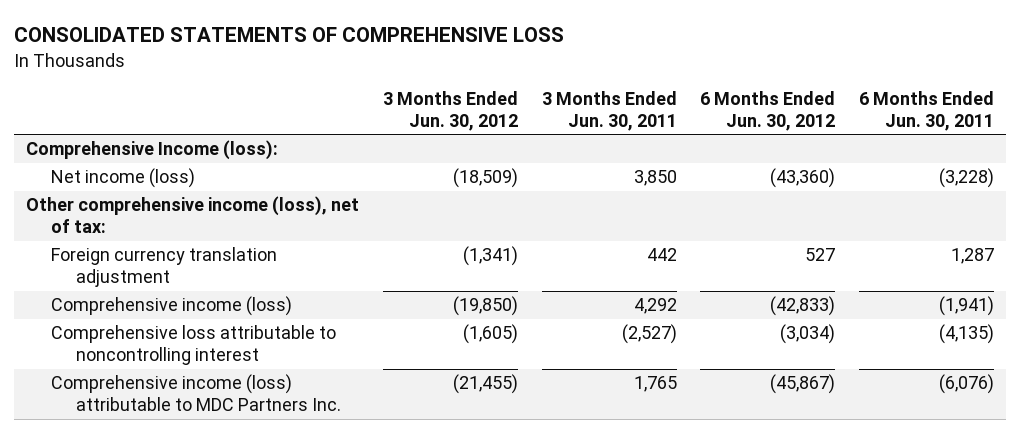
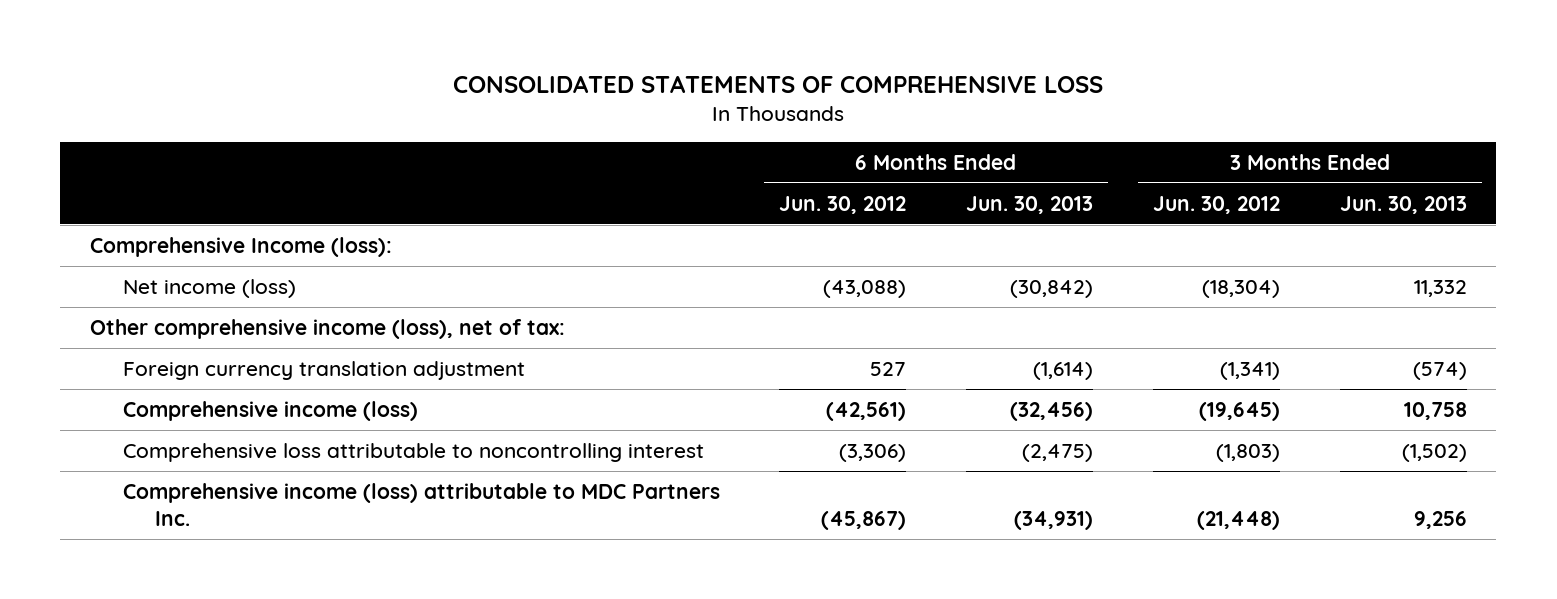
- | 3 Months Ended Jun. 30, 2012 | 3 Months Ended Jun. 30, 2011 | 6 Months Ended Jun. 30, 2012 | 6 Months Ended Jun. 30, 2011
+ | 6 Months Ended Jun. 30, 2012 | 6 Months Ended Jun. 30, 2013 | 3 Months Ended Jun. 30, 2012 | 3 Months Ended Jun. 30, 2013
- Net income (loss) | (18,509) | 3,850 | (43,360) | (3,228)
+ Net income (loss) | (43,088) | (30,842) | (18,304) | 11,332
- Comprehensive income (loss) | (19,850) | 4,292 | (42,833) | (1,941)
- Comprehensive loss attributable to noncontrolling interest | (1,605) | (2,527) | (3,034) | (4,135)
- Comprehensive income (loss) attributable to MDC Partners Inc. | (21,455) | 1,765 | (45,867) | (6,076)
+ Comprehensive income (loss) | (42,561) | (32,456) | (19,645) | 10,758
+ Comprehensive loss attributable to noncontrolling interest | (3,306) | (2,475) | (1,803) | (1,502)
+ Comprehensive income (loss) attributable to MDC Partners Inc. | (45,867) | (34,931) | (21,448) | 9,256

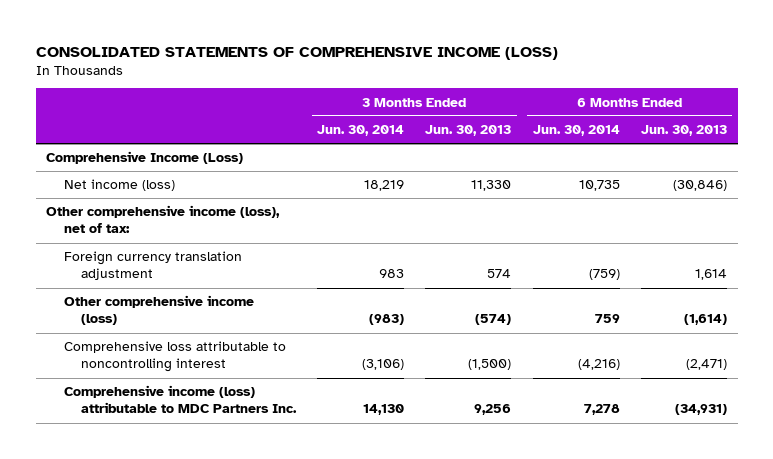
- CONSOLIDATED STATEMENTS OF COMPREHENSIVE LOSS
+ CONSOLIDATED STATEMENTS OF COMPREHENSIVE INCOME (LOSS)
- | 6 Months Ended Jun. 30, 2012 | 6 Months Ended Jun. 30, 2013 | 3 Months Ended Jun. 30, 2012 | 3 Months Ended Jun. 30, 2013
+ | 3 Months Ended Jun. 30, 2014 | 3 Months Ended Jun. 30, 2013 | 6 Months Ended Jun. 30, 2014 | 6 Months Ended Jun. 30, 2013
- Comprehensive Income (loss):
- Net income (loss) | (43,088) | (30,842) | (18,304) | 11,332
+ Comprehensive Income (Loss)
+ Net income (loss) | 18,219 | 11,330 | 10,735 | (30,846)
- Foreign currency translation adjustment | 527 | (1,614) | (1,341) | (574)
- Comprehensive income (loss) | (42,561) | (32,456) | (19,645) | 10,758
- Comprehensive loss attributable to noncontrolling interest | (3,306) | (2,475) | (1,803) | (1,502)
+ Foreign currency translation adjustment | 983 | 574 | (759) | 1,614
+ Other comprehensive income (loss) | (983) | (574) | 759 | (1,614)
+ Comprehensive loss attributable to noncontrolling interest | (3,106) | (1,500) | (4,216) | (2,471)

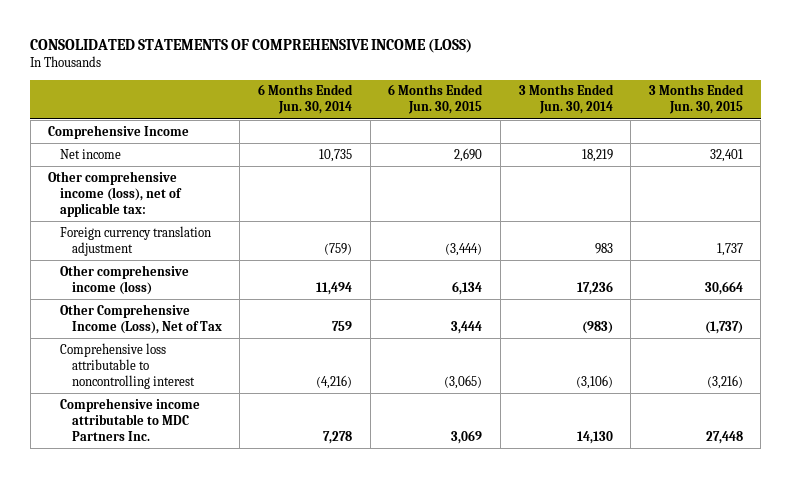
- | 3 Months Ended Jun. 30, 2014 | 3 Months Ended Jun. 30, 2013 | 6 Months Ended Jun. 30, 2014 | 6 Months Ended Jun. 30, 2013
+ | 6 Months Ended Jun. 30, 2014 | 6 Months Ended Jun. 30, 2015 | 3 Months Ended Jun. 30, 2014 | 3 Months Ended Jun. 30, 2015
- Comprehensive Income (Loss)
- Net income (loss) | 18,219 | 11,330 | 10,735 | (30,846)
- Other comprehensive income (loss), net of tax:
+ Comprehensive Income
+ Net income | 10,735 | 2,690 | 18,219 | 32,401
+ Other comprehensive income (loss), net of applicable tax:
- Other comprehensive income (loss) | (983) | (574) | 759 | (1,614)
+ Other comprehensive income (loss) | 11,494 | 6,134 | 17,236 | 30,664
+ Other Comprehensive Income (Loss), Net of Tax | 759 | 3,444 | (983) | (1,737)
- Comprehensive income (loss) attributable to MDC Partners Inc. | 14,130 | 9,256 | 7,278 | (34,931)
+ Comprehensive income attributable to MDC Partners Inc. | 7,278 | 3,069 | 14,130 | 27,448

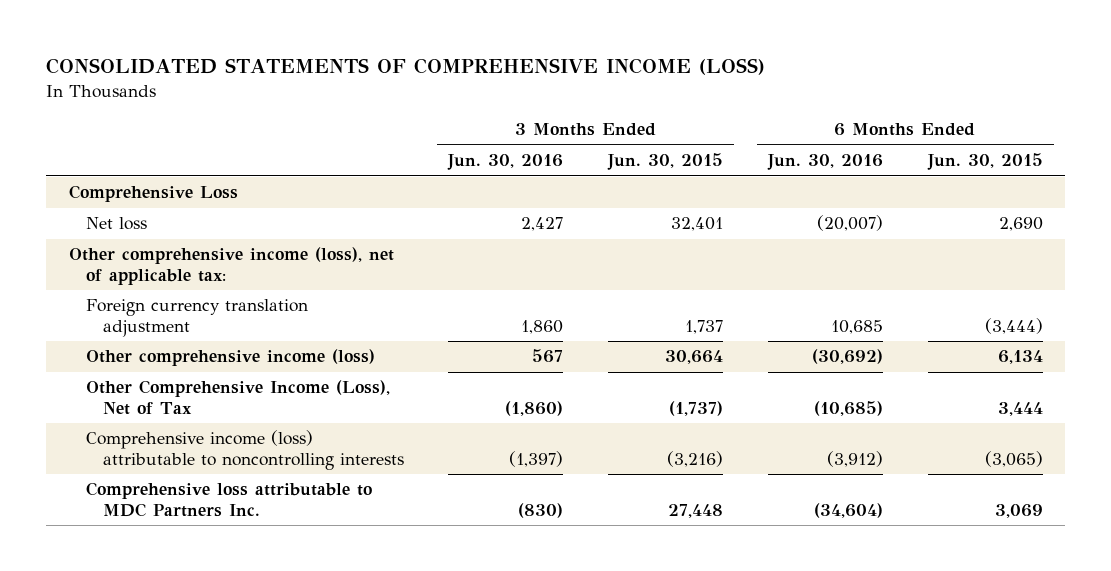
- | 6 Months Ended Jun. 30, 2014 | 6 Months Ended Jun. 30, 2015 | 3 Months Ended Jun. 30, 2014 | 3 Months Ended Jun. 30, 2015
+ | 3 Months Ended Jun. 30, 2016 | 3 Months Ended Jun. 30, 2015 | 6 Months Ended Jun. 30, 2016 | 6 Months Ended Jun. 30, 2015
- Comprehensive Income
- Net income | 10,735 | 2,690 | 18,219 | 32,401
+ Comprehensive Loss
+ Net loss | 2,427 | 32,401 | (20,007) | 2,690
- Comprehensive loss attributable to noncontrolling interest | (4,216) | (3,065) | (3,106) | (3,216)
- Comprehensive income attributable to MDC Partners Inc. | 7,278 | 3,069 | 14,130 | 27,448
+ Comprehensive income (loss) attributable to noncontrolling interests | (1,397) | (3,216) | (3,912) | (3,065)
+ Comprehensive loss attributable to MDC Partners Inc. | (830) | 27,448 | (34,604) | 3,069

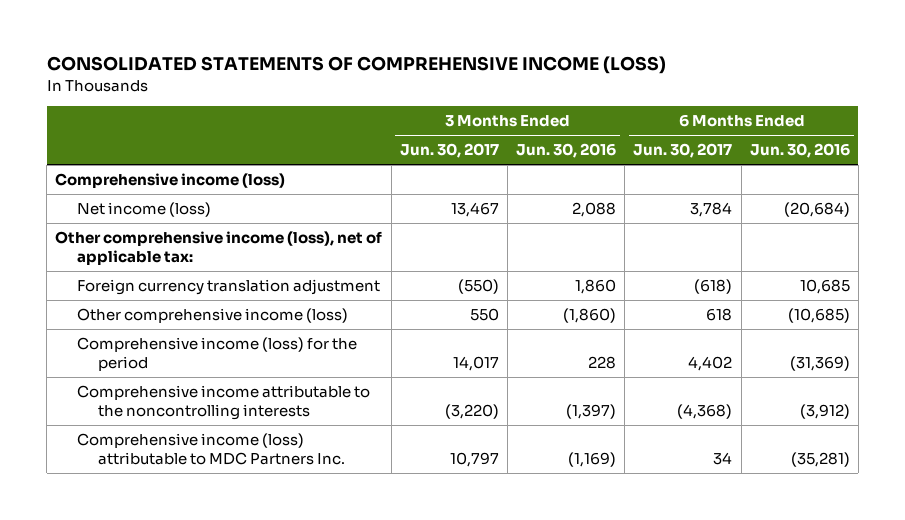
- | 3 Months Ended Jun. 30, 2016 | 3 Months Ended Jun. 30, 2015 | 6 Months Ended Jun. 30, 2016 | 6 Months Ended Jun. 30, 2015
+ | 3 Months Ended Jun. 30, 2017 | 3 Months Ended Jun. 30, 2016 | 6 Months Ended Jun. 30, 2017 | 6 Months Ended Jun. 30, 2016
- Comprehensive Loss
- Net loss | 2,427 | 32,401 | (20,007) | 2,690
+ Comprehensive income (loss)
+ Net income (loss) | 13,467 | 2,088 | 3,784 | (20,684)
- Other comprehensive income (loss) | 567 | 30,664 | (30,692) | 6,134
- Other Comprehensive Income (Loss), Net of Tax | (1,860) | (1,737) | (10,685) | 3,444
- Comprehensive income (loss) attributable to noncontrolling interests | (1,397) | (3,216) | (3,912) | (3,065)
- Comprehensive loss attributable to MDC Partners Inc. | (830) | 27,448 | (34,604) | 3,069
+ Other comprehensive income (loss) | 550 | (1,860) | 618 | (10,685)
+ Comprehensive income (loss) for the period | 14,017 | 228 | 4,402 | (31,369)
+ Comprehensive income attributable to the noncontrolling interests | (3,220) | (1,397) | (4,368) | (3,912)
+ Comprehensive income (loss) attributable to MDC Partners Inc. | 10,797 | (1,169) | 34 | (35,281)

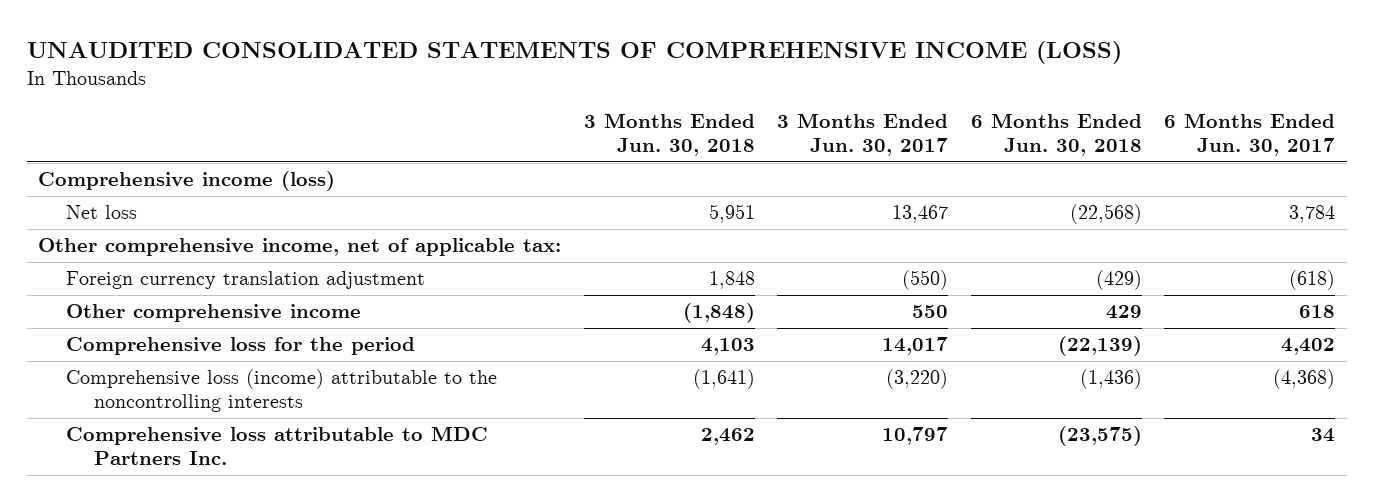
- CONSOLIDATED STATEMENTS OF COMPREHENSIVE INCOME (LOSS)
+ UNAUDITED CONSOLIDATED STATEMENTS OF COMPREHENSIVE INCOME (LOSS)
- | 3 Months Ended Jun. 30, 2017 | 3 Months Ended Jun. 30, 2016 | 6 Months Ended Jun. 30, 2017 | 6 Months Ended Jun. 30, 2016
+ | 3 Months Ended Jun. 30, 2018 | 3 Months Ended Jun. 30, 2017 | 6 Months Ended Jun. 30, 2018 | 6 Months Ended Jun. 30, 2017
- Net income (loss) | 13,467 | 2,088 | 3,784 | (20,684)
- Other comprehensive income (loss), net of applicable tax:
+ Net loss | 5,951 | 13,467 | (22,568) | 3,784
+ Other comprehensive income, net of applicable tax:
- Other comprehensive income (loss) | 550 | (1,860) | 618 | (10,685)
- Comprehensive income (loss) for the period | 14,017 | 228 | 4,402 | (31,369)
- Comprehensive income attributable to the noncontrolling interests | (3,220) | (1,397) | (4,368) | (3,912)
- Comprehensive income (loss) attributable to MDC Partners Inc. | 10,797 | (1,169) | 34 | (35,281)
+ Other comprehensive income | (1,848) | 550 | 429 | 618
+ Comprehensive loss for the period | 4,103 | 14,017 | (22,139) | 4,402
+ Comprehensive loss (income) attributable to the noncontrolling interests | (1,641) | (3,220) | (1,436) | (4,368)
+ Comprehensive loss attributable to MDC Partners Inc. | 2,462 | 10,797 | (23,575) | 34

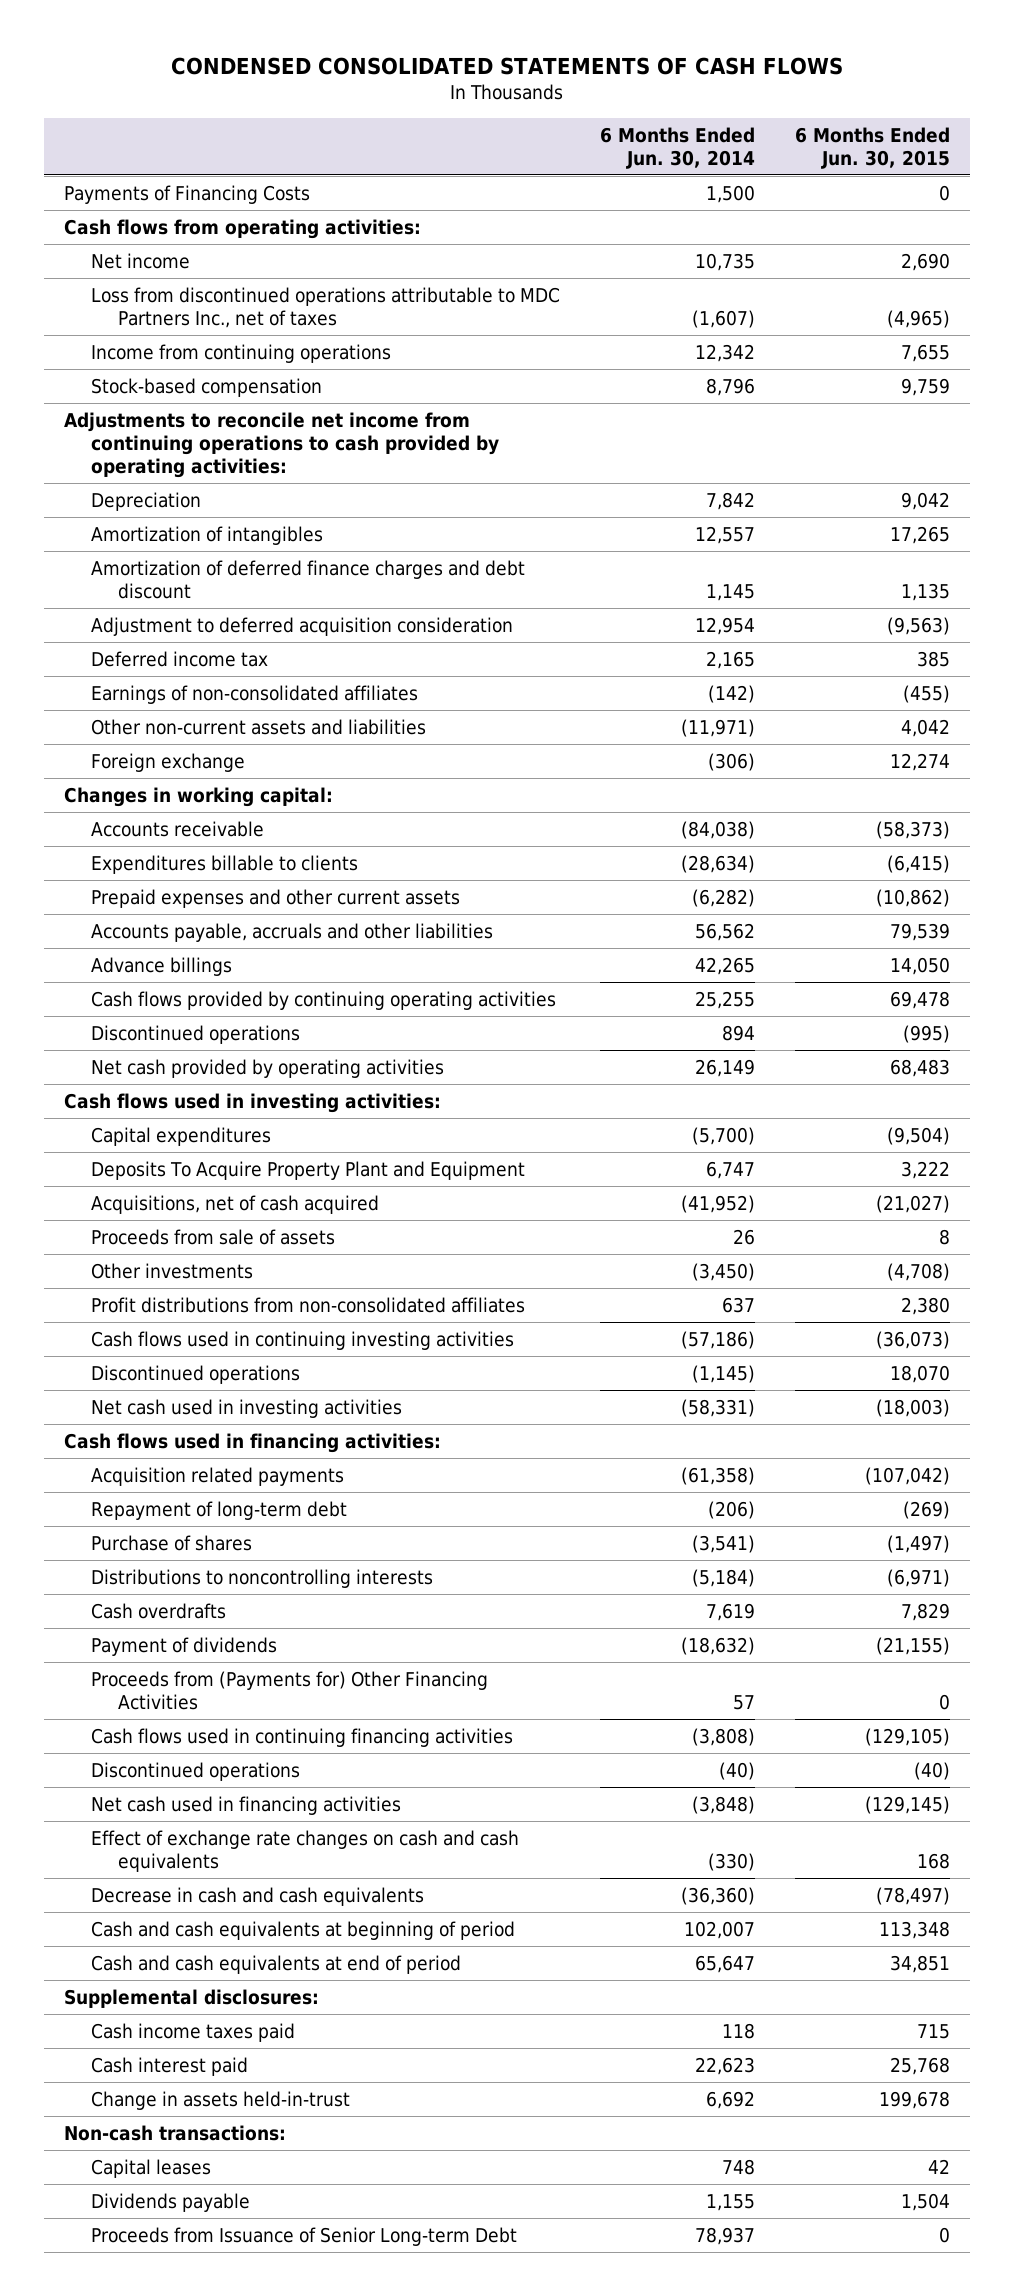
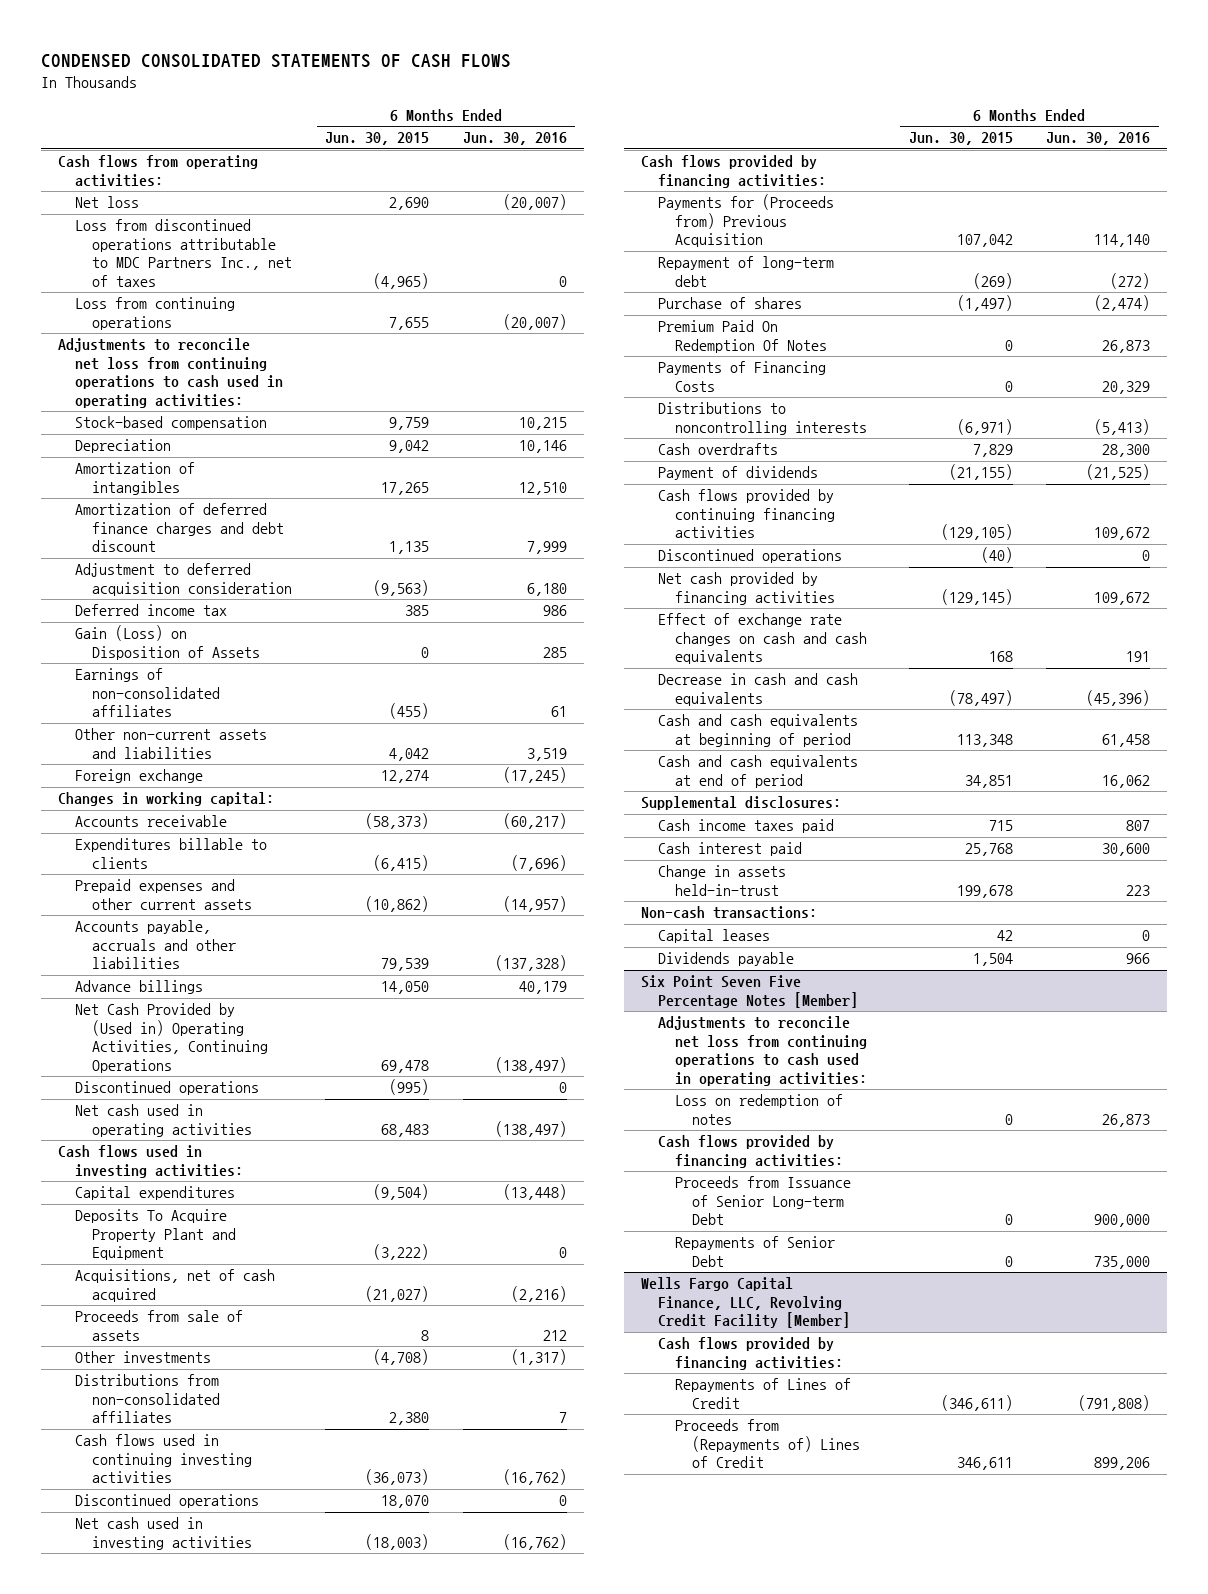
- | 6 Months Ended Jun. 30, 2014 | 6 Months Ended Jun. 30, 2015
+ | 6 Months Ended Jun. 30, 2015 | 6 Months Ended Jun. 30, 2016
- Net income | 10,735 | 2,690
+ Net loss | 2,690 | (20,007)
- Income from continuing operations | 12,342 | 7,655
+ Loss from continuing operations | 7,655 | (20,007)
+ Adjustments to reconcile net loss from continuing operations to cash used in operating activities:
- Adjustments to reconcile net income from continuing operations to cash provided by operating activities:
+ Gain (Loss) on Disposition of Assets | 0 | 285
- Cash flows provided by continuing operating activities | 25,255 | 69,478
+ Net Cash Provided by (Used in) Operating Activities, Continuing Operations | 69,478 | (138,497)
- Net cash provided by operating activities | 26,149 | 68,483
+ Net cash used in operating activities | 68,483 | (138,497)
- Deposits To Acquire Property Plant and Equipment | 6,747 | 3,222
+ Deposits To Acquire Property Plant and Equipment | (3,222) | 0
- Profit distributions from non-consolidated affiliates | 637 | 2,380
+ Distributions from non-consolidated affiliates | 2,380 | 7
- Cash flows used in financing activities:
- Acquisition related payments | (61,358) | (107,042)
+ Cash flows provided by financing activities:
+ Payments for (Proceeds from) Previous Acquisition | 107,042 | 114,140
+ Premium Paid On Redemption Of Notes | 0 | 26,873
moved down: Payments of Financing Costs | 0 | 20,329
- Proceeds from (Payments for) Other Financing Activities | 57 | 0
- Cash flows used in continuing financing activities | (3,808) | (129,105)
+ Cash flows provided by continuing financing activities | (129,105) | 109,672
- Net cash used in financing activities | (3,848) | (129,145)
+ Net cash provided by financing activities | (129,145) | 109,672
+ Six Point Seven Five Percentage Notes [Member]
+ Adjustments to reconcile net loss from continuing operations to cash used in operating activities:
+ Loss on redemption of notes | 0 | 26,873
+ Cash flows provided by financing activities:
+ Repayments of Senior Debt | 0 | 735,000
+ Wells Fargo Capital Finance, LLC, Revolving Credit Facility [Member]
+ Cash flows provided by financing activities:
+ Repayments of Lines of Credit | (346,611) | (791,808)
+ Proceeds from (Repayments of) Lines of Credit | 346,611 | 899,206

